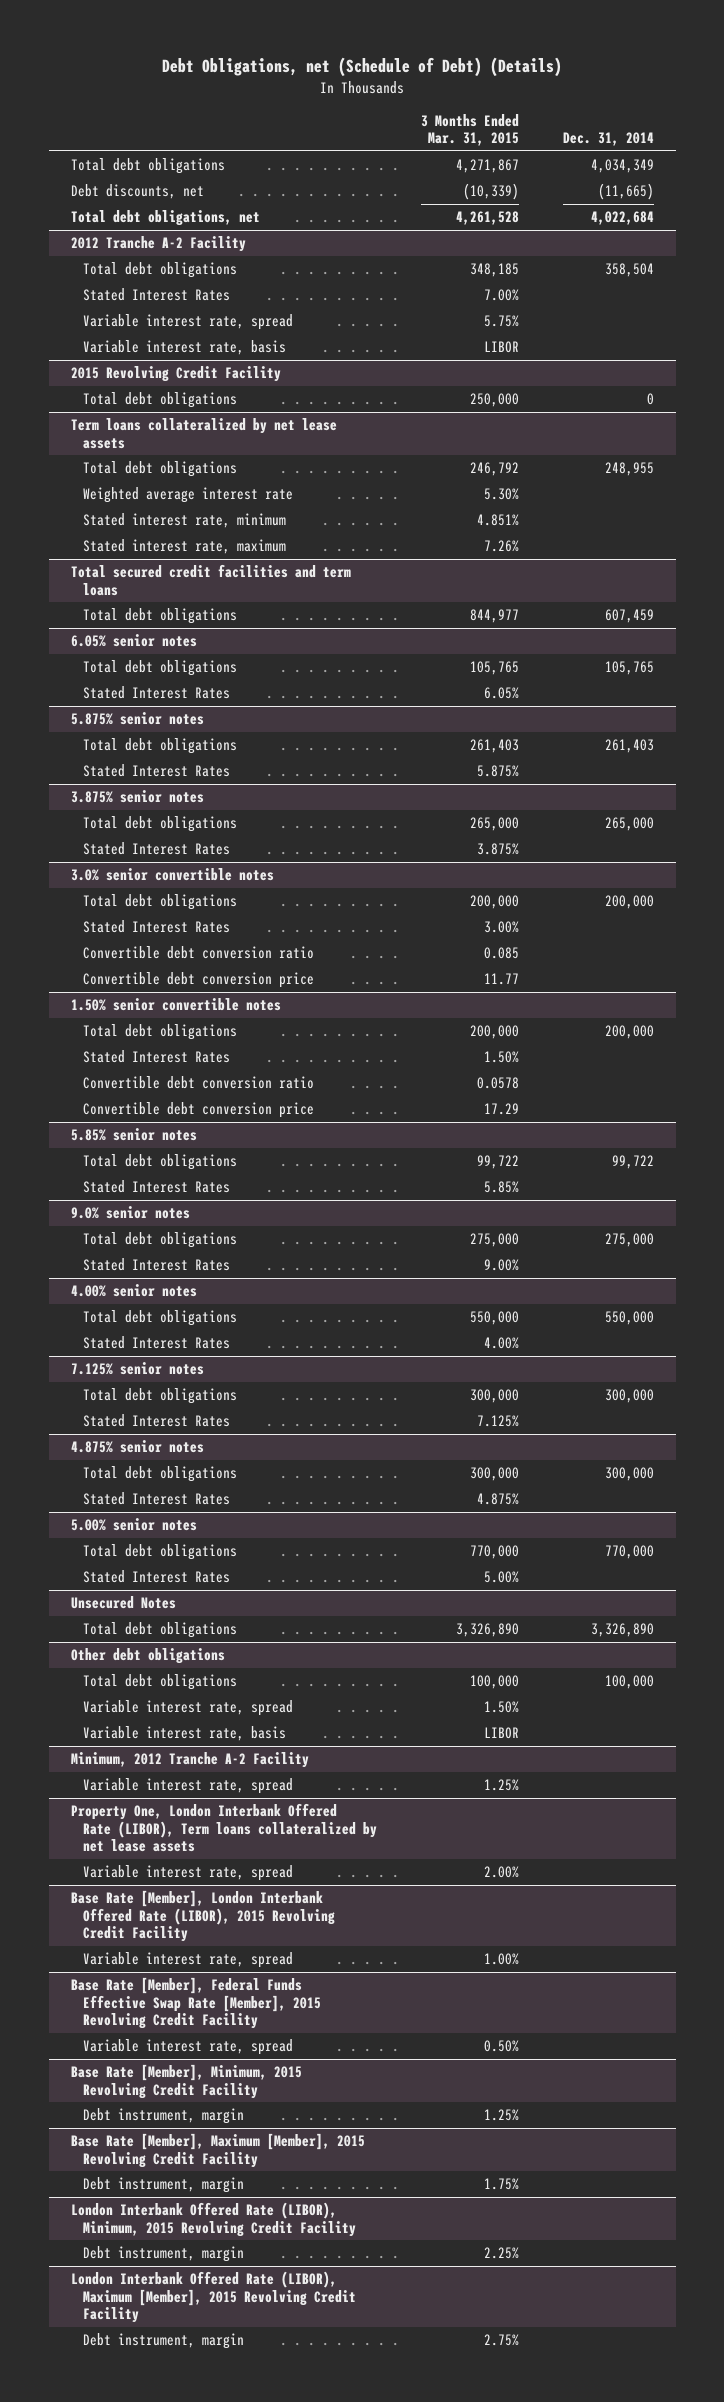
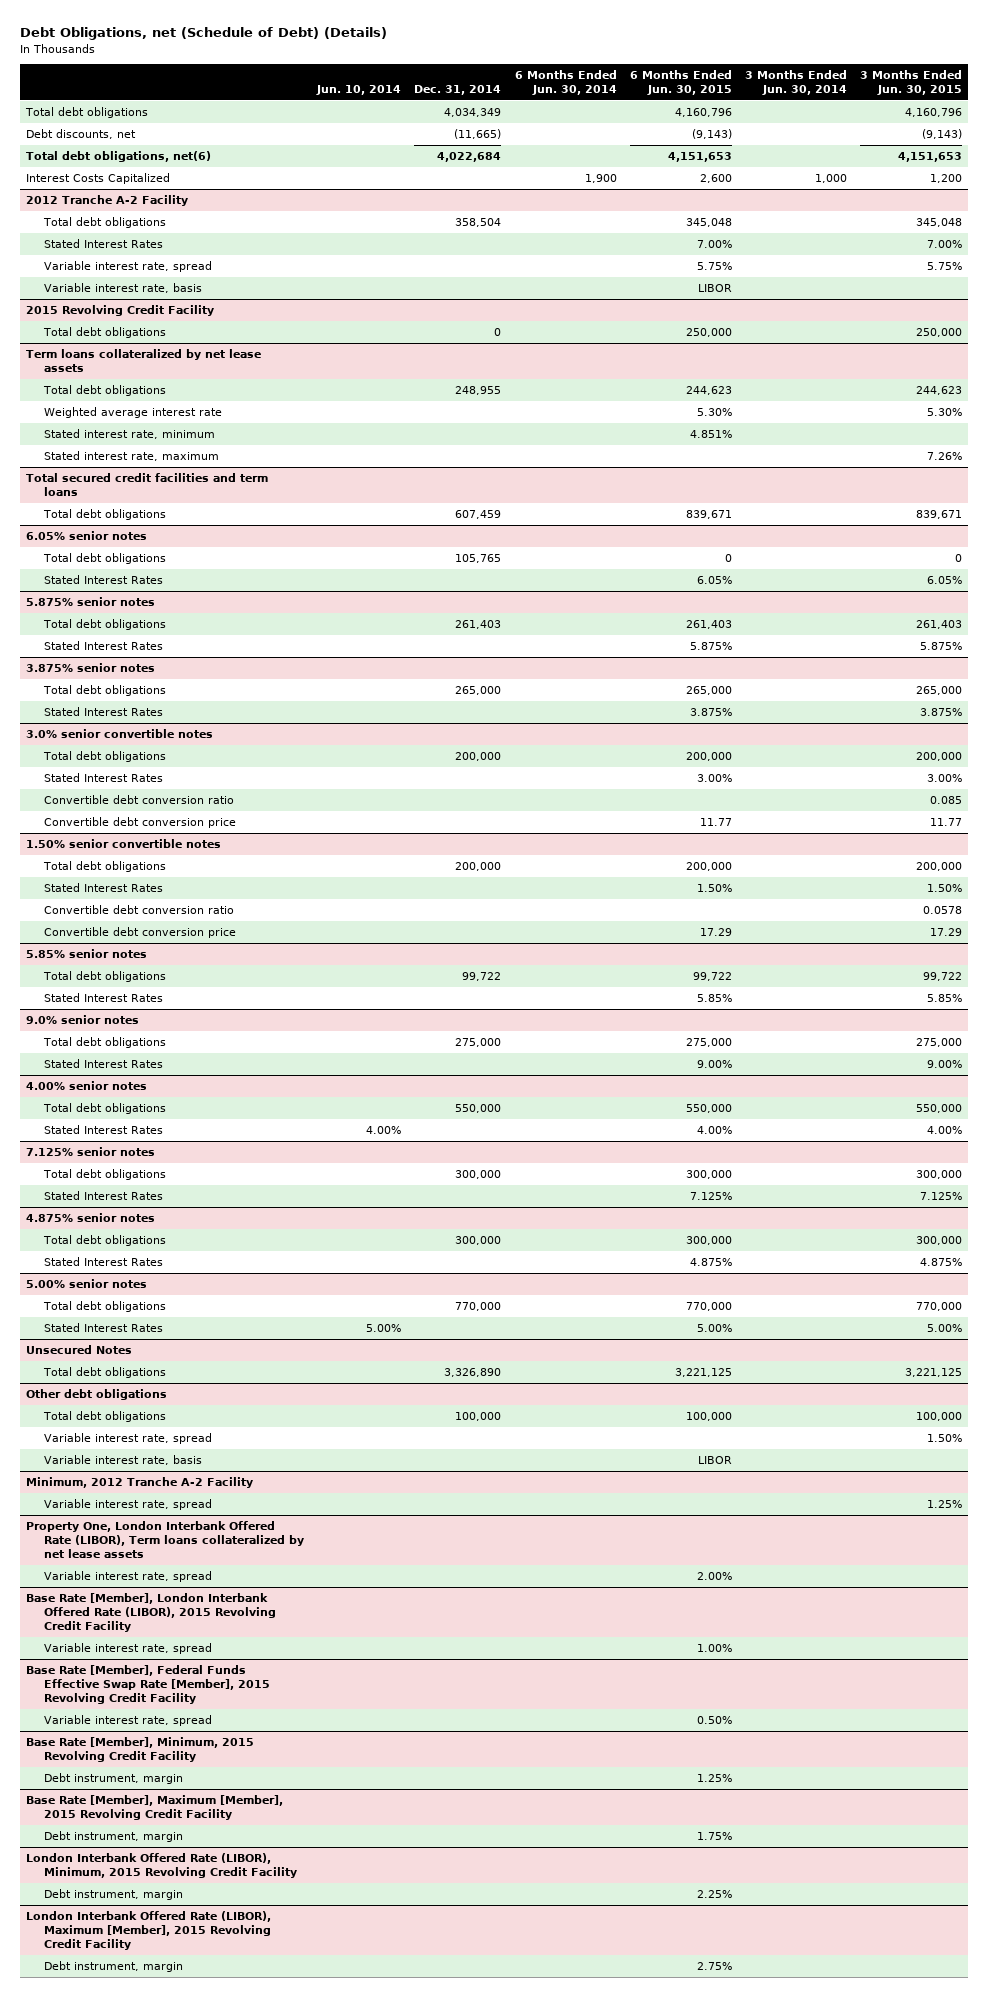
- | 3 Months Ended Mar. 31, 2015 | Dec. 31, 2014
+ | Jun. 10, 2014 | Dec. 31, 2014 | 6 Months Ended Jun. 30, 2014 | 6 Months Ended Jun. 30, 2015 | 3 Months Ended Jun. 30, 2014 | 3 Months Ended Jun. 30, 2015
- Total debt obligations, net | 4,261,528 | 4,022,684
+ Total debt obligations, net(6) | | 4,022,684 | | 4,151,653 | | 4,151,653
+ Interest Costs Capitalized | | | 1,900 | 2,600 | 1,000 | 1,200

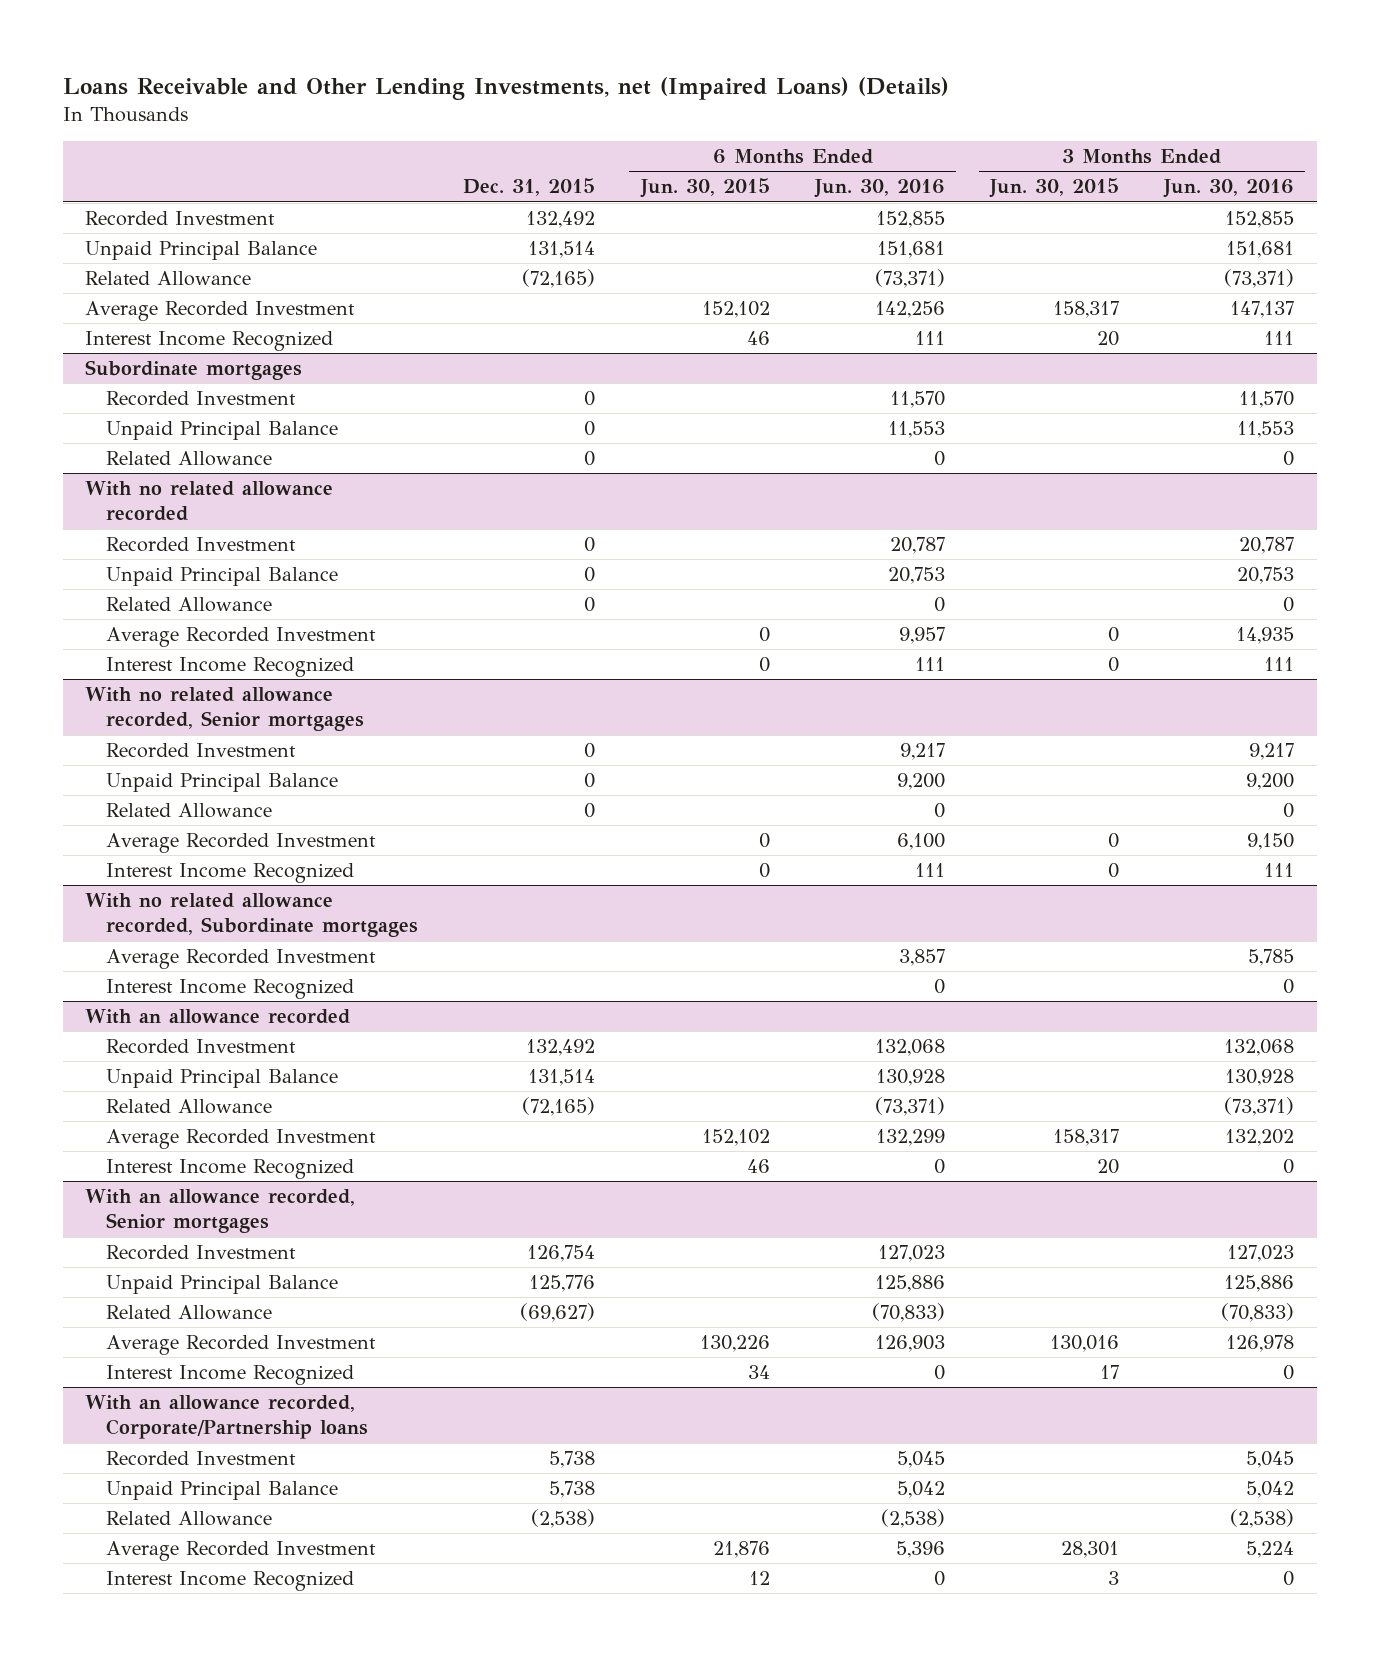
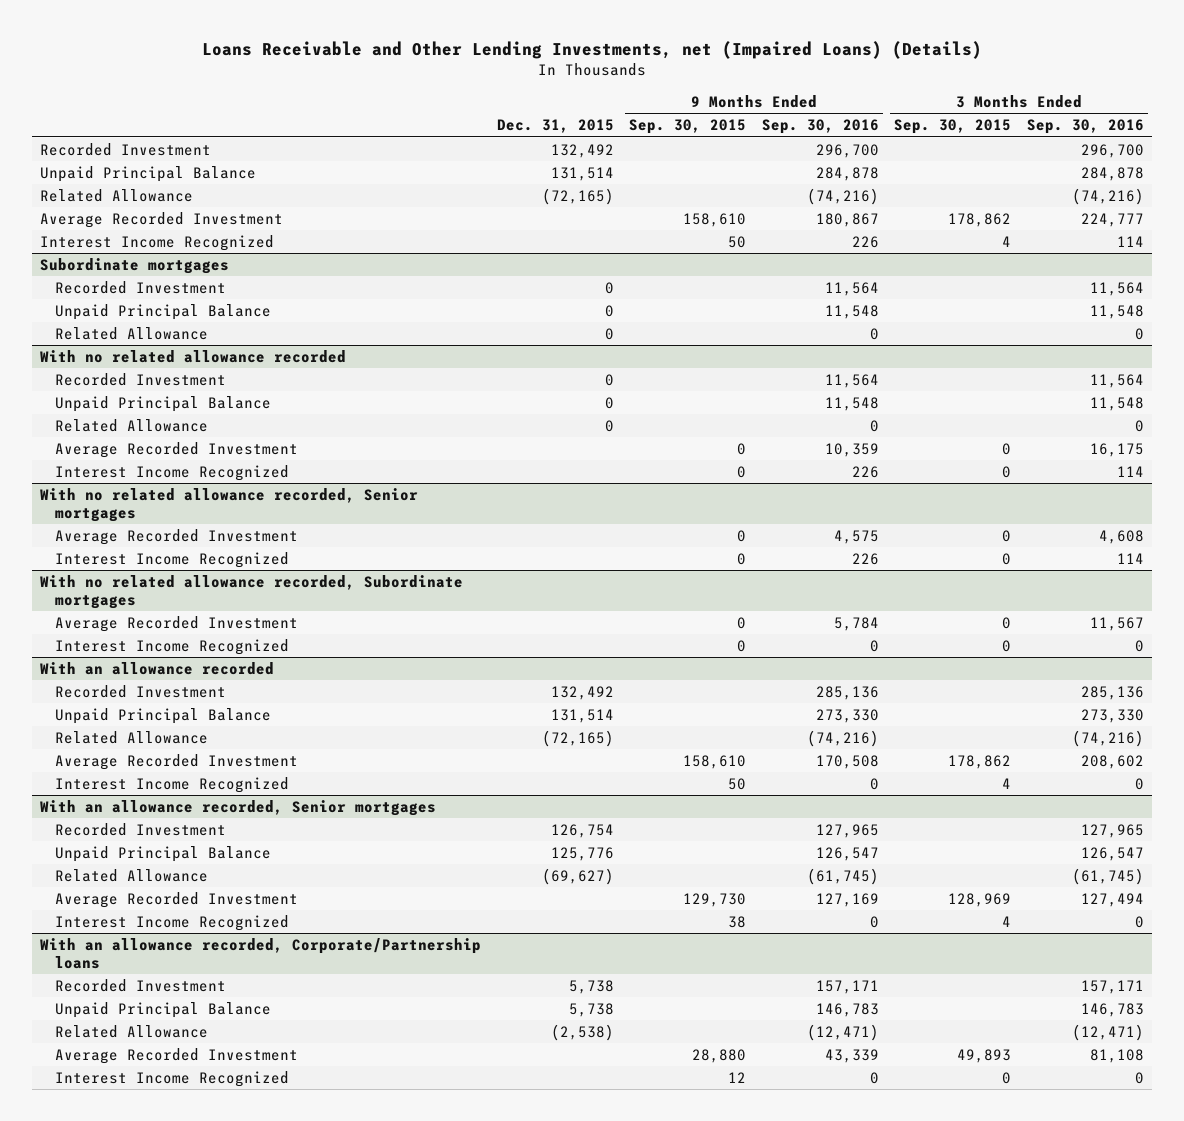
- | Dec. 31, 2015 | 6 Months Ended Jun. 30, 2015 | 6 Months Ended Jun. 30, 2016 | 3 Months Ended Jun. 30, 2015 | 3 Months Ended Jun. 30, 2016
+ | Dec. 31, 2015 | 9 Months Ended Sep. 30, 2015 | 9 Months Ended Sep. 30, 2016 | 3 Months Ended Sep. 30, 2015 | 3 Months Ended Sep. 30, 2016
@ With no related allowance recorded, Senior mortgages
- Recorded Investment | 0 | | 9,217 | | 9,217
- Unpaid Principal Balance | 0 | | 9,200 | | 9,200
- Related Allowance | 0 | | 0 | | 0

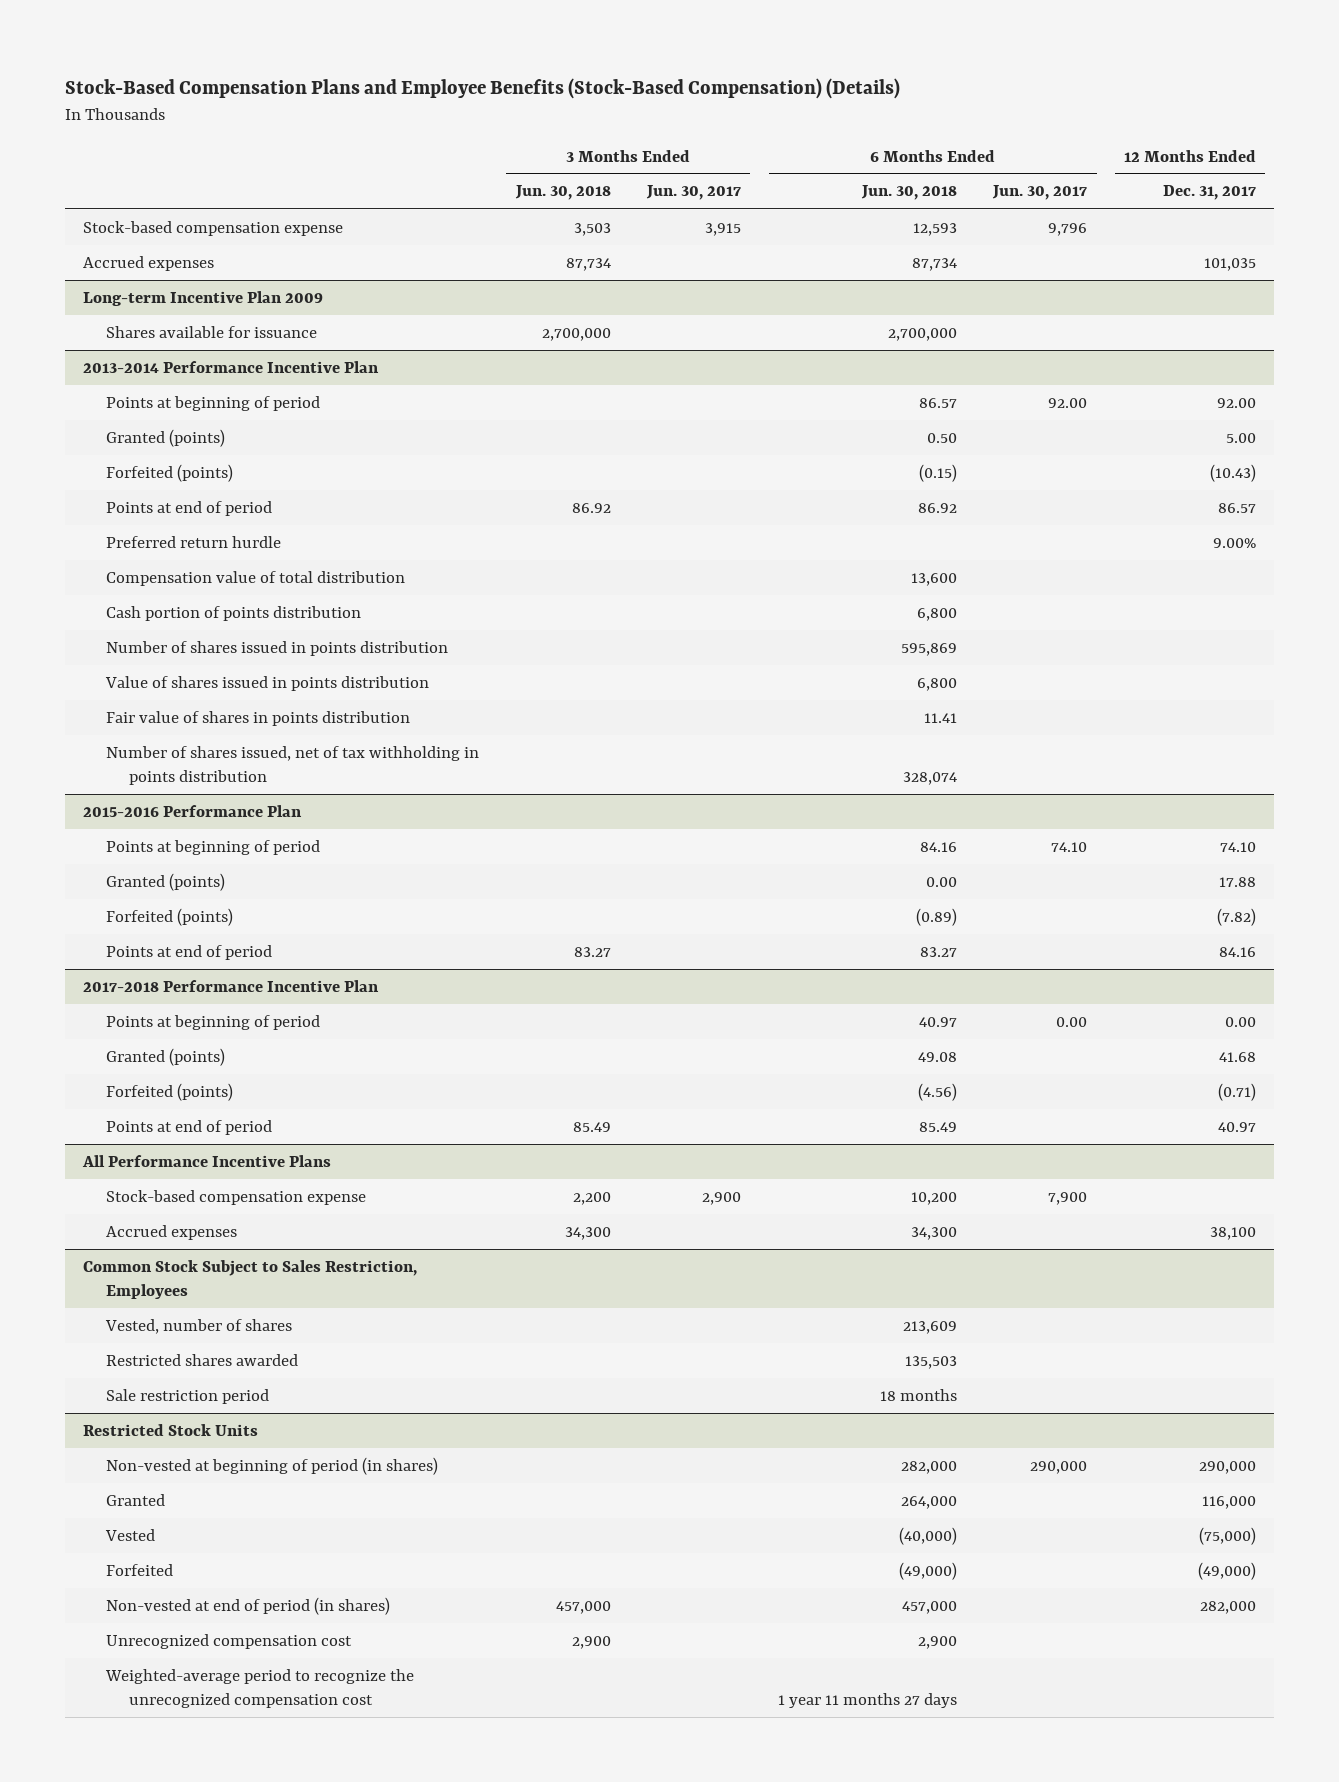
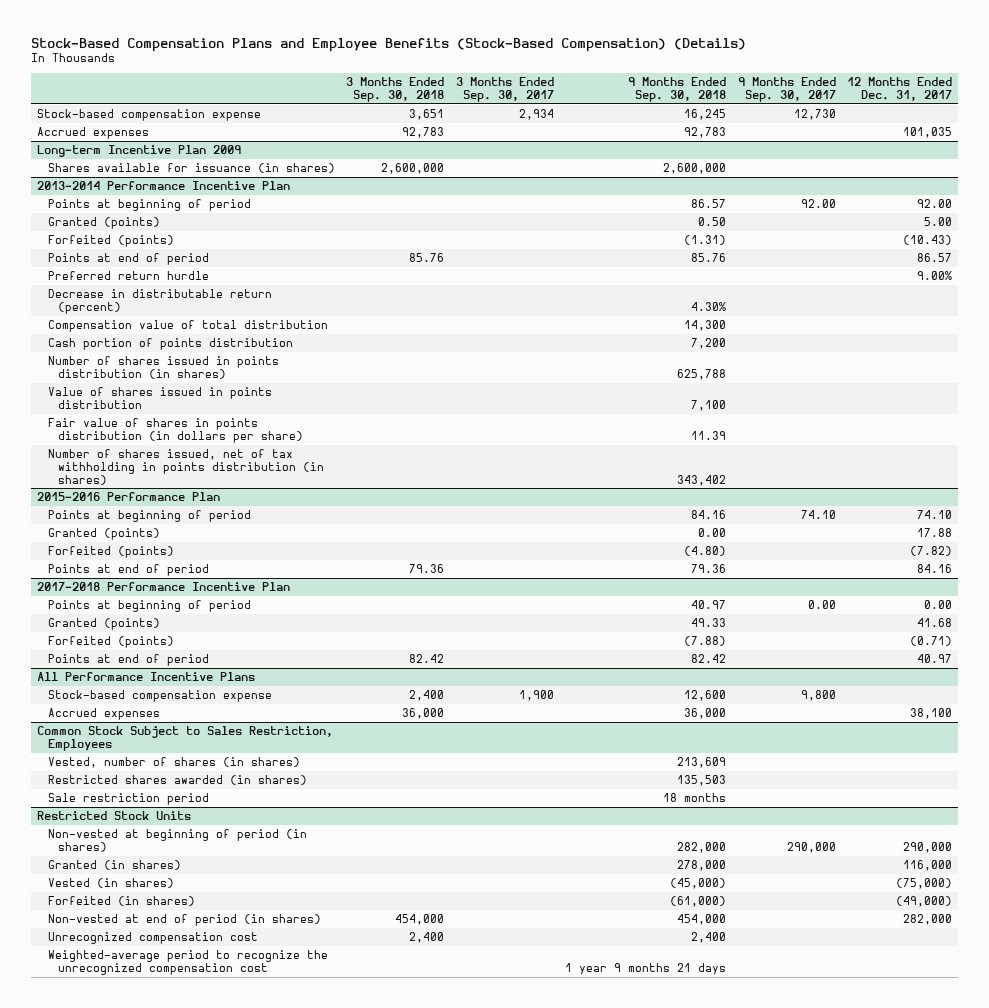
- | 3 Months Ended Jun. 30, 2018 | 3 Months Ended Jun. 30, 2017 | 6 Months Ended Jun. 30, 2018 | 6 Months Ended Jun. 30, 2017 | 12 Months Ended Dec. 31, 2017
+ | 3 Months Ended Sep. 30, 2018 | 3 Months Ended Sep. 30, 2017 | 9 Months Ended Sep. 30, 2018 | 9 Months Ended Sep. 30, 2017 | 12 Months Ended Dec. 31, 2017
@ Long-term Incentive Plan 2009
- Shares available for issuance | 2,700,000 | | 2,700,000 | |
+ Shares available for issuance (in shares) | 2,600,000 | | 2,600,000 | |
@ 2013-2014 Performance Incentive Plan
+ Decrease in distributable return (percent) | | | 4.30% | |
- Number of shares issued in points distribution | | | 595,869 | |
+ Number of shares issued in points distribution (in shares) | | | 625,788 | |
- Fair value of shares in points distribution | | | 11.41 | |
- Number of shares issued, net of tax withholding in points distribution | | | 328,074 | |
+ Fair value of shares in points distribution (in dollars per share) | | | 11.39 | |
+ Number of shares issued, net of tax withholding in points distribution (in shares) | | | 343,402 | |
@ Common Stock Subject to Sales Restriction, Employees
- Vested, number of shares | | | 213,609 | |
- Restricted shares awarded | | | 135,503 | |
+ Vested, number of shares (in shares) | | | 213,609 | |
+ Restricted shares awarded (in shares) | | | 135,503 | |
@ Restricted Stock Units
- Granted | | | 264,000 | | 116,000
- Vested | | | (40,000) | | (75,000)
- Forfeited | | | (49,000) | | (49,000)
+ Granted (in shares) | | | 278,000 | | 116,000
+ Vested (in shares) | | | (45,000) | | (75,000)
+ Forfeited (in shares) | | | (61,000) | | (49,000)

